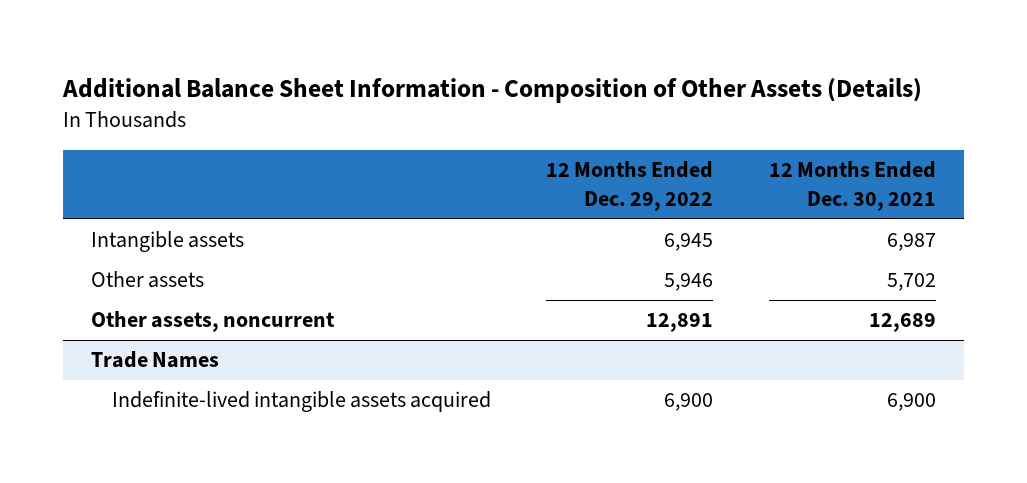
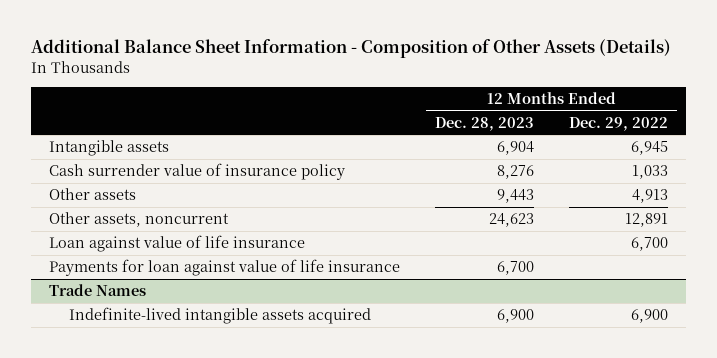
- | 12 Months Ended Dec. 29, 2022 | 12 Months Ended Dec. 30, 2021
+ | 12 Months Ended Dec. 28, 2023 | 12 Months Ended Dec. 29, 2022
- Other assets | 5,946 | 5,702
+ Cash surrender value of insurance policy | 8,276 | 1,033
+ Other assets | 9,443 | 4,913
+ Loan against value of life insurance | | 6,700
+ Payments for loan against value of life insurance | 6,700 |

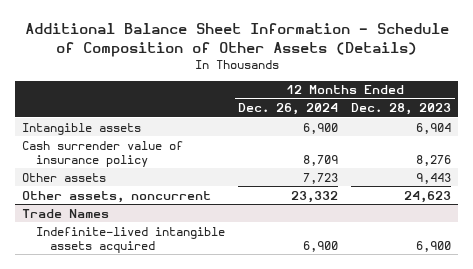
- Additional Balance Sheet Information - Composition of Other Assets (Details)
+ Additional Balance Sheet Information - Schedule of Composition of Other Assets (Details)
- | 12 Months Ended Dec. 28, 2023 | 12 Months Ended Dec. 29, 2022
+ | 12 Months Ended Dec. 26, 2024 | 12 Months Ended Dec. 28, 2023
- Loan against value of life insurance | | 6,700
- Payments for loan against value of life insurance | 6,700 |

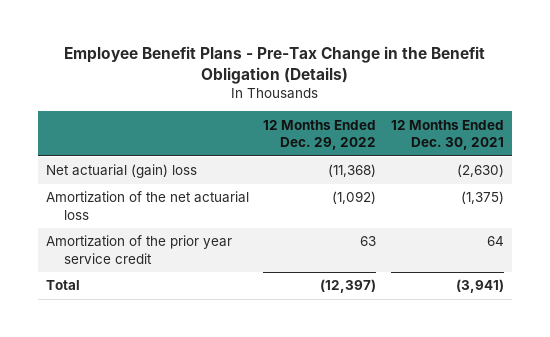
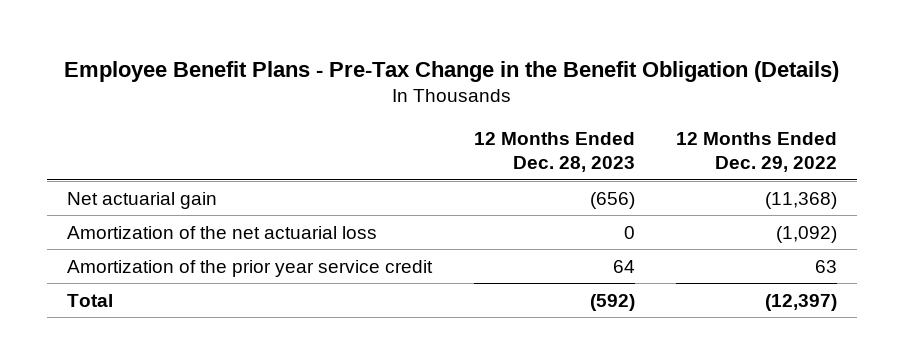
- | 12 Months Ended Dec. 29, 2022 | 12 Months Ended Dec. 30, 2021
+ | 12 Months Ended Dec. 28, 2023 | 12 Months Ended Dec. 29, 2022
- Net actuarial (gain) loss | (11,368) | (2,630)
+ Net actuarial gain | (656) | (11,368)

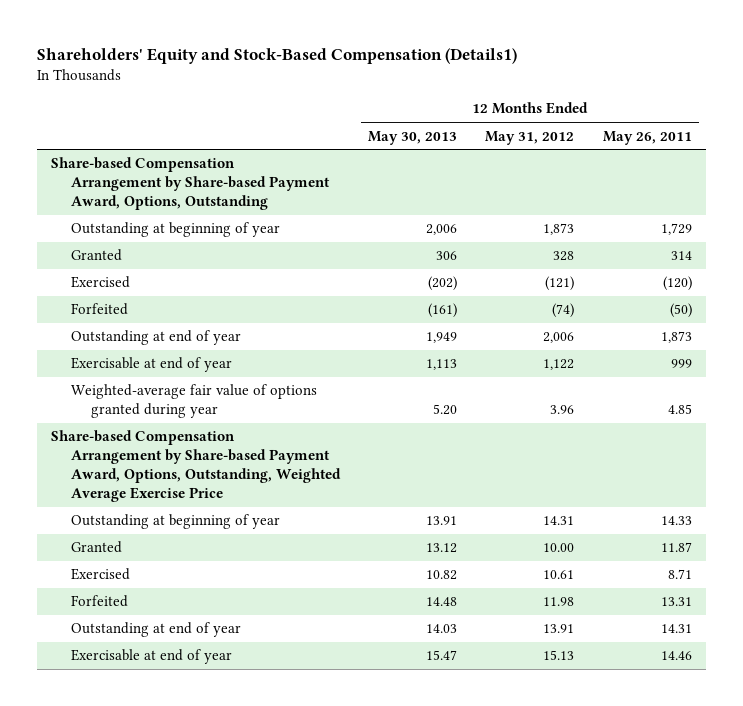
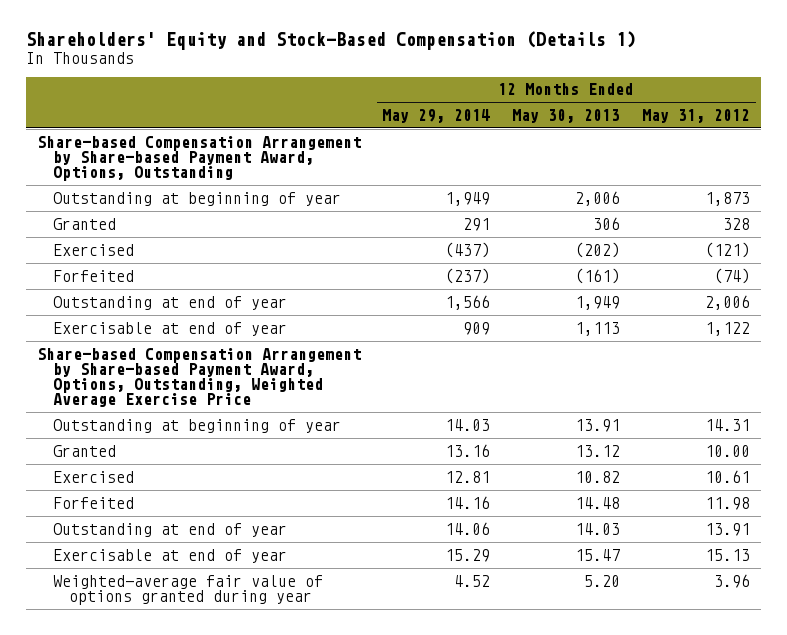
- Shareholders' Equity and Stock-Based Compensation (Details1)
+ Shareholders' Equity and Stock-Based Compensation (Details 1)
- | 12 Months Ended May 30, 2013 | 12 Months Ended May 31, 2012 | 12 Months Ended May 26, 2011
+ | 12 Months Ended May 29, 2014 | 12 Months Ended May 30, 2013 | 12 Months Ended May 31, 2012
moved down: Weighted-average fair value of options granted during year | 4.52 | 5.20 | 3.96

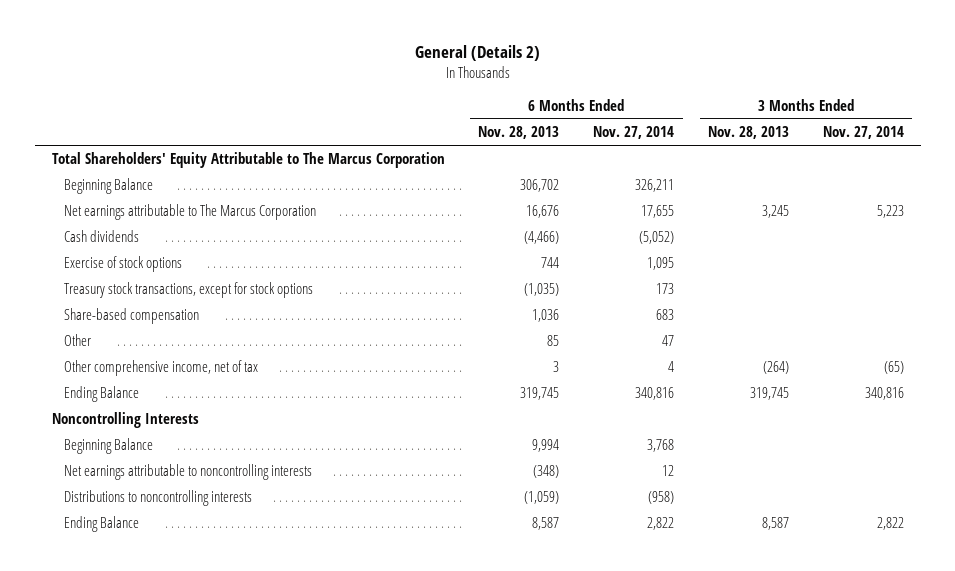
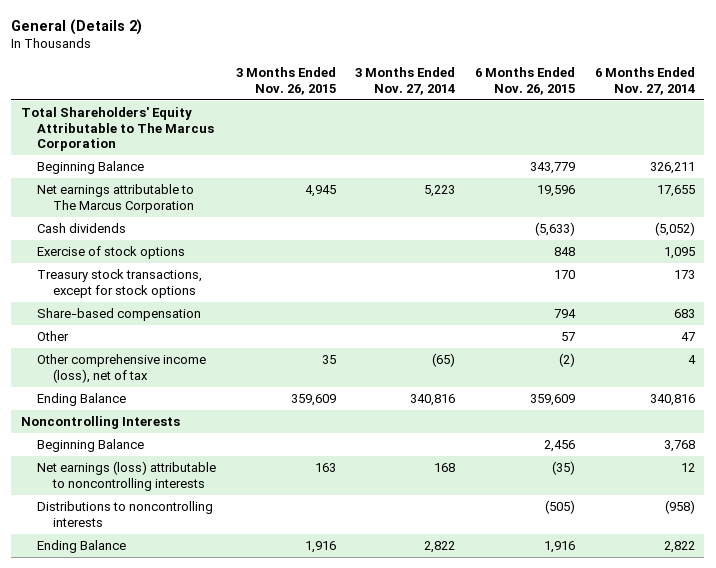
- | 6 Months Ended Nov. 28, 2013 | 6 Months Ended Nov. 27, 2014 | 3 Months Ended Nov. 28, 2013 | 3 Months Ended Nov. 27, 2014
+ | 3 Months Ended Nov. 26, 2015 | 3 Months Ended Nov. 27, 2014 | 6 Months Ended Nov. 26, 2015 | 6 Months Ended Nov. 27, 2014
- Other comprehensive income, net of tax | 3 | 4 | (264) | (65)
+ Other comprehensive income (loss), net of tax | 35 | (65) | (2) | 4
- Net earnings attributable to noncontrolling interests | (348) | 12 | |
+ Net earnings (loss) attributable to noncontrolling interests | 163 | 168 | (35) | 12

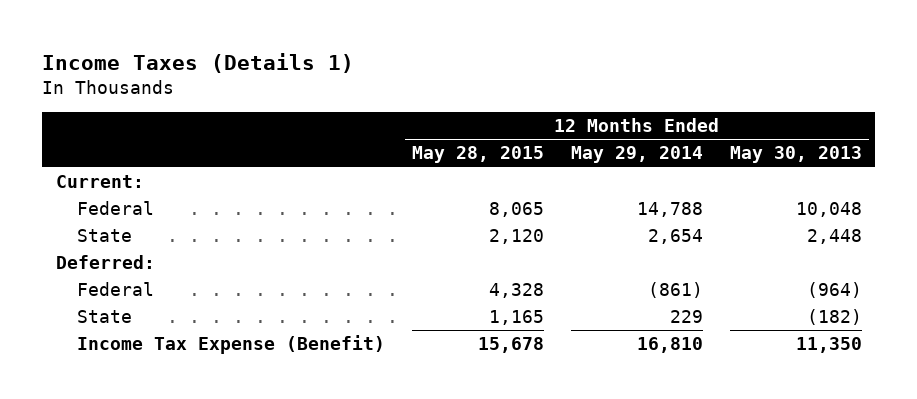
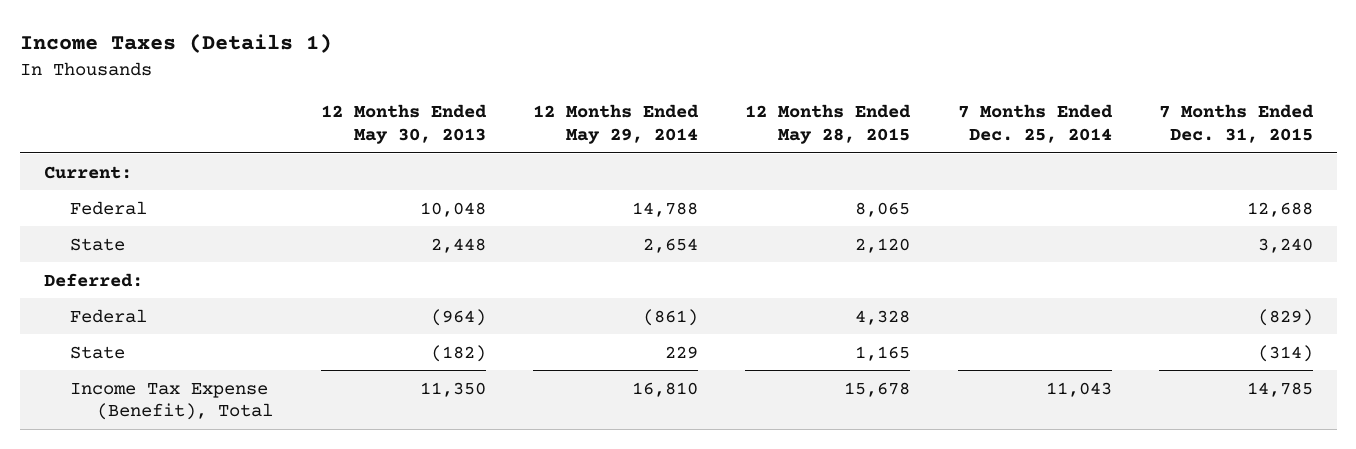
- | 12 Months Ended May 28, 2015 | 12 Months Ended May 29, 2014 | 12 Months Ended May 30, 2013
+ | 12 Months Ended May 30, 2013 | 12 Months Ended May 29, 2014 | 12 Months Ended May 28, 2015 | 7 Months Ended Dec. 25, 2014 | 7 Months Ended Dec. 31, 2015
- Income Tax Expense (Benefit) | 15,678 | 16,810 | 11,350
+ Income Tax Expense (Benefit), Total | 11,350 | 16,810 | 15,678 | 11,043 | 14,785

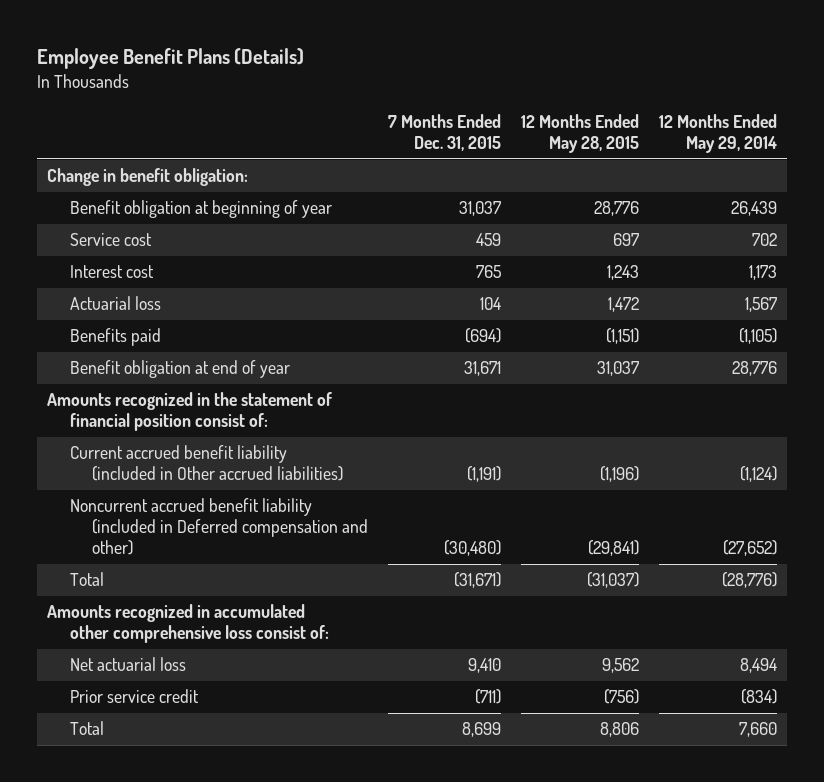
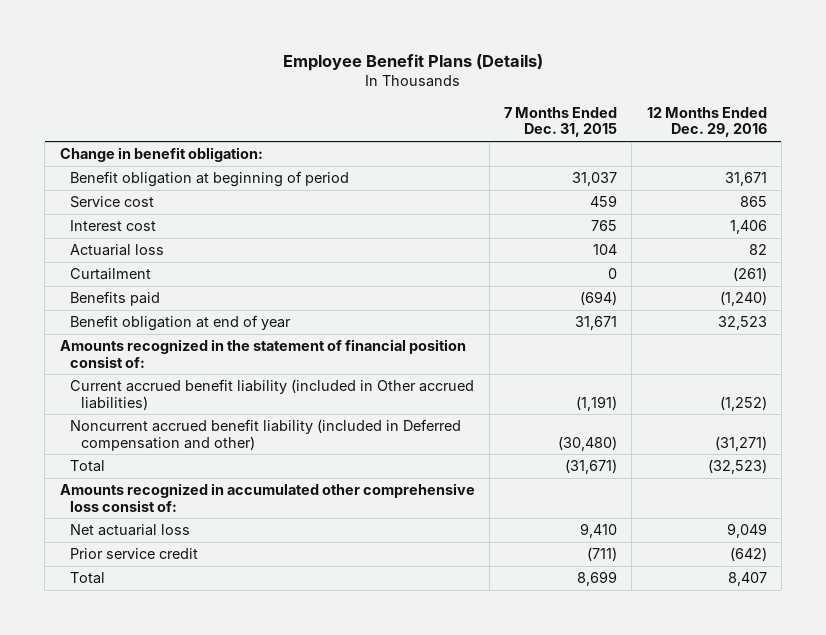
- | 7 Months Ended Dec. 31, 2015 | 12 Months Ended May 28, 2015 | 12 Months Ended May 29, 2014
+ | 7 Months Ended Dec. 31, 2015 | 12 Months Ended Dec. 29, 2016
- Benefit obligation at beginning of year | 31,037 | 28,776 | 26,439
+ Benefit obligation at beginning of period | 31,037 | 31,671
+ Curtailment | 0 | (261)

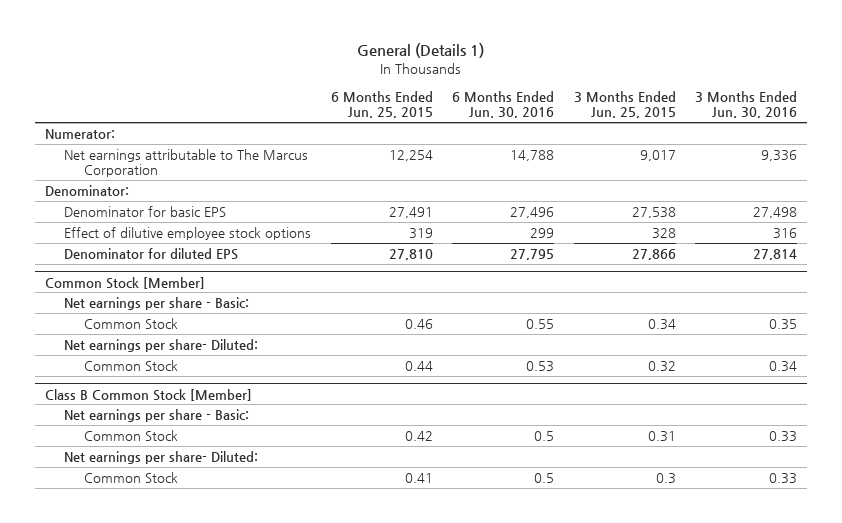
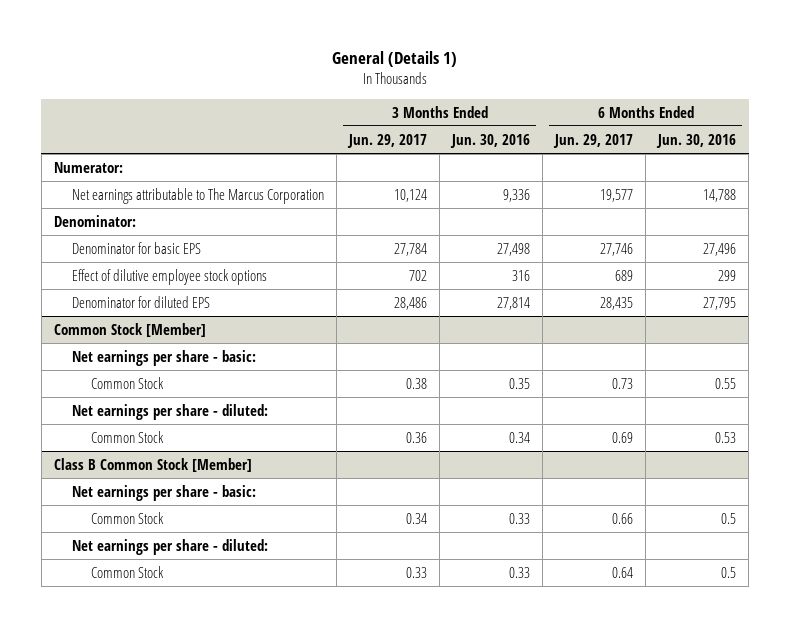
- | 6 Months Ended Jun. 25, 2015 | 6 Months Ended Jun. 30, 2016 | 3 Months Ended Jun. 25, 2015 | 3 Months Ended Jun. 30, 2016
+ | 3 Months Ended Jun. 29, 2017 | 3 Months Ended Jun. 30, 2016 | 6 Months Ended Jun. 29, 2017 | 6 Months Ended Jun. 30, 2016
@ Common Stock [Member]
- Net earnings per share - Basic:
+ Net earnings per share - basic:
- Net earnings per share- Diluted:
+ Net earnings per share - diluted:
@ Class B Common Stock [Member]
- Net earnings per share - Basic:
+ Net earnings per share - basic:
- Net earnings per share- Diluted:
+ Net earnings per share - diluted:

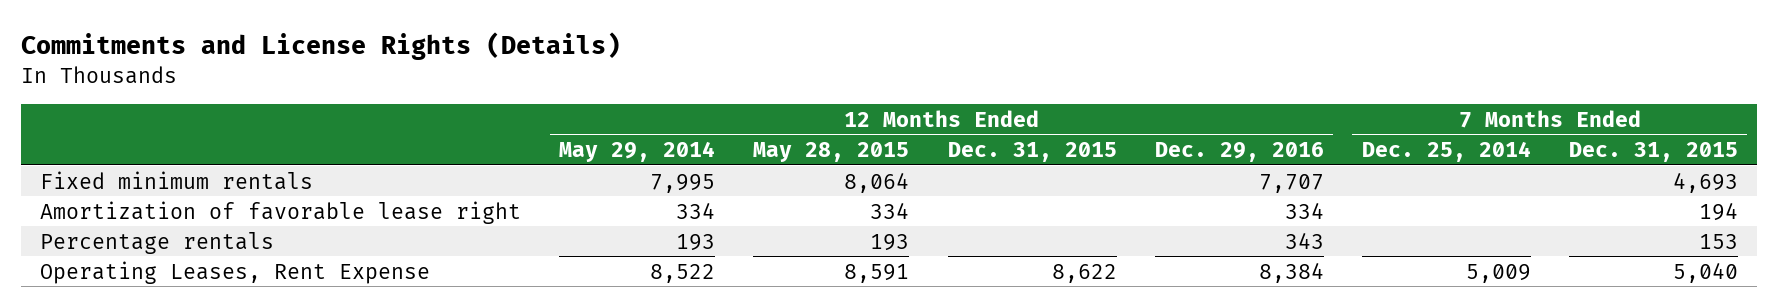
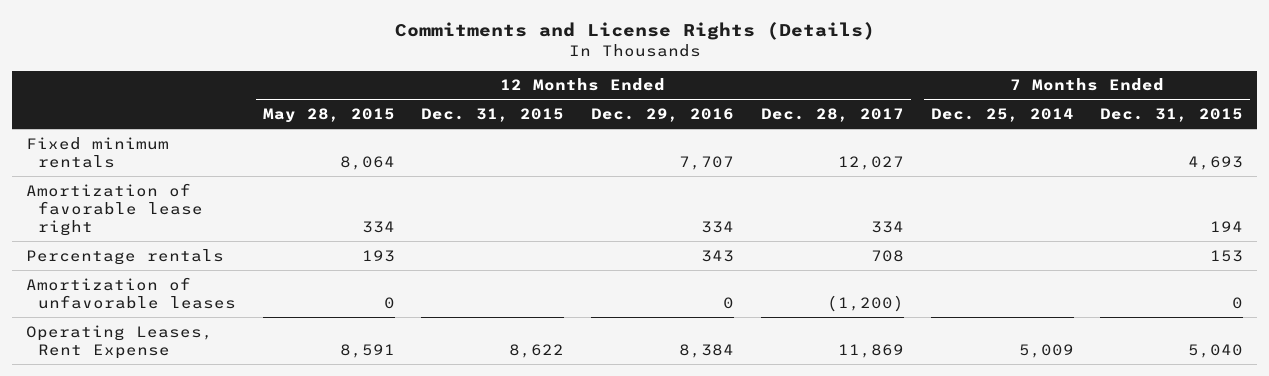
- | 12 Months Ended May 29, 2014 | 12 Months Ended May 28, 2015 | 12 Months Ended Dec. 31, 2015 | 12 Months Ended Dec. 29, 2016 | 7 Months Ended Dec. 25, 2014 | 7 Months Ended Dec. 31, 2015
+ | 12 Months Ended May 28, 2015 | 12 Months Ended Dec. 31, 2015 | 12 Months Ended Dec. 29, 2016 | 12 Months Ended Dec. 28, 2017 | 7 Months Ended Dec. 25, 2014 | 7 Months Ended Dec. 31, 2015
+ Amortization of unfavorable leases | 0 | | 0 | (1,200) | | 0

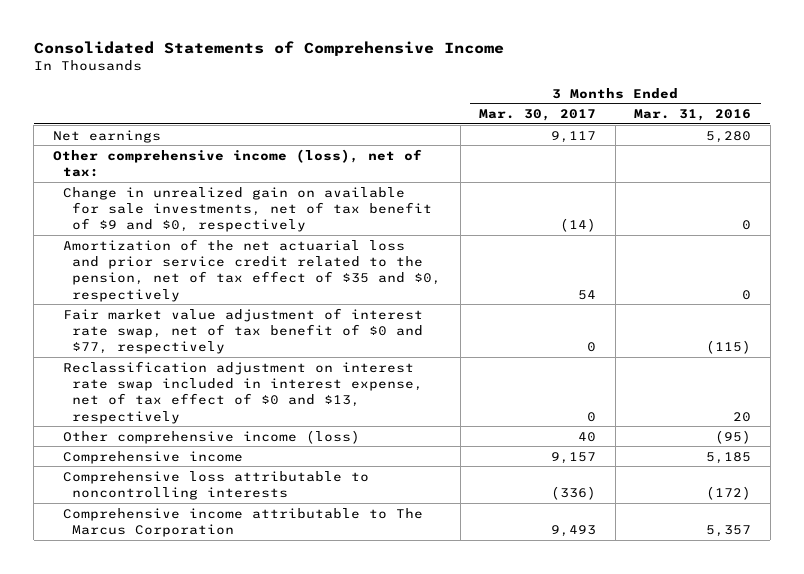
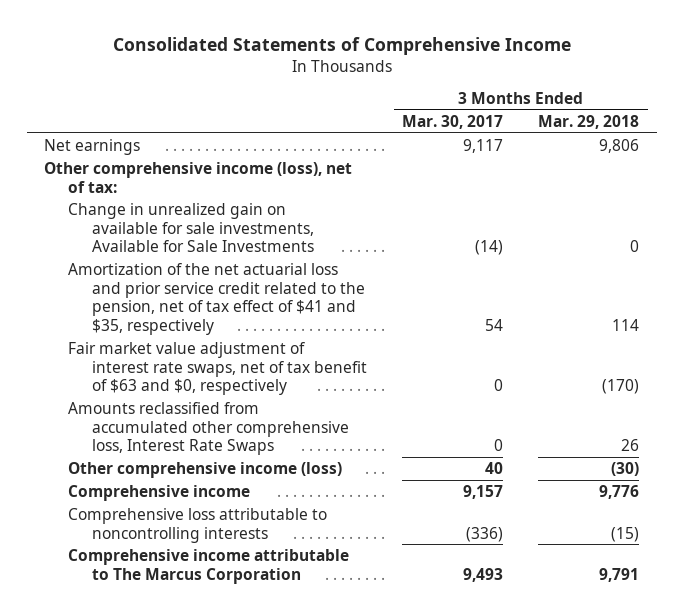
- | 3 Months Ended Mar. 30, 2017 | 3 Months Ended Mar. 31, 2016
+ | 3 Months Ended Mar. 30, 2017 | 3 Months Ended Mar. 29, 2018
- Change in unrealized gain on available for sale investments, net of tax benefit of $9 and $0, respectively | (14) | 0
- Amortization of the net actuarial loss and prior service credit related to the pension, net of tax effect of $35 and $0, respectively | 54 | 0
- Fair market value adjustment of interest rate swap, net of tax benefit of $0 and $77, respectively | 0 | (115)
- Reclassification adjustment on interest rate swap included in interest expense, net of tax effect of $0 and $13, respectively | 0 | 20
+ Change in unrealized gain on available for sale investments, Available for Sale Investments | (14) | 0
+ Amortization of the net actuarial loss and prior service credit related to the pension, net of tax effect of $41 and $35, respectively | 54 | 114
+ Fair market value adjustment of interest rate swaps, net of tax benefit of $63 and $0, respectively | 0 | (170)
+ Amounts reclassified from accumulated other comprehensive loss, Interest Rate Swaps | 0 | 26

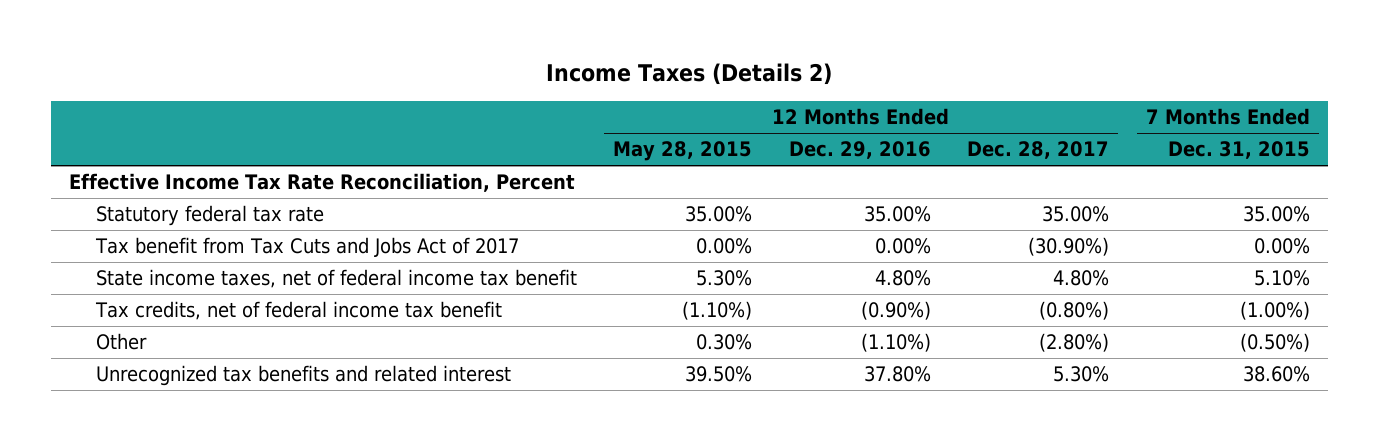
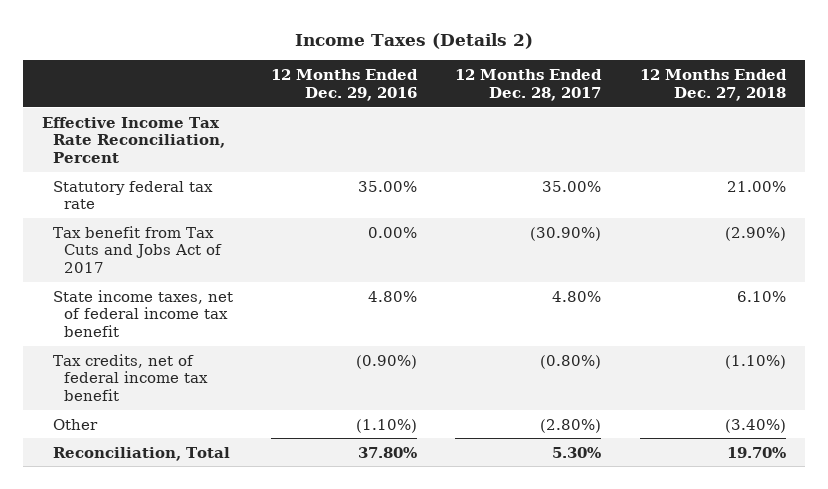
- | 12 Months Ended May 28, 2015 | 12 Months Ended Dec. 29, 2016 | 12 Months Ended Dec. 28, 2017 | 7 Months Ended Dec. 31, 2015
+ | 12 Months Ended Dec. 29, 2016 | 12 Months Ended Dec. 28, 2017 | 12 Months Ended Dec. 27, 2018
- Unrecognized tax benefits and related interest | 39.50% | 37.80% | 5.30% | 38.60%
+ Reconciliation, Total | 37.80% | 5.30% | 19.70%

